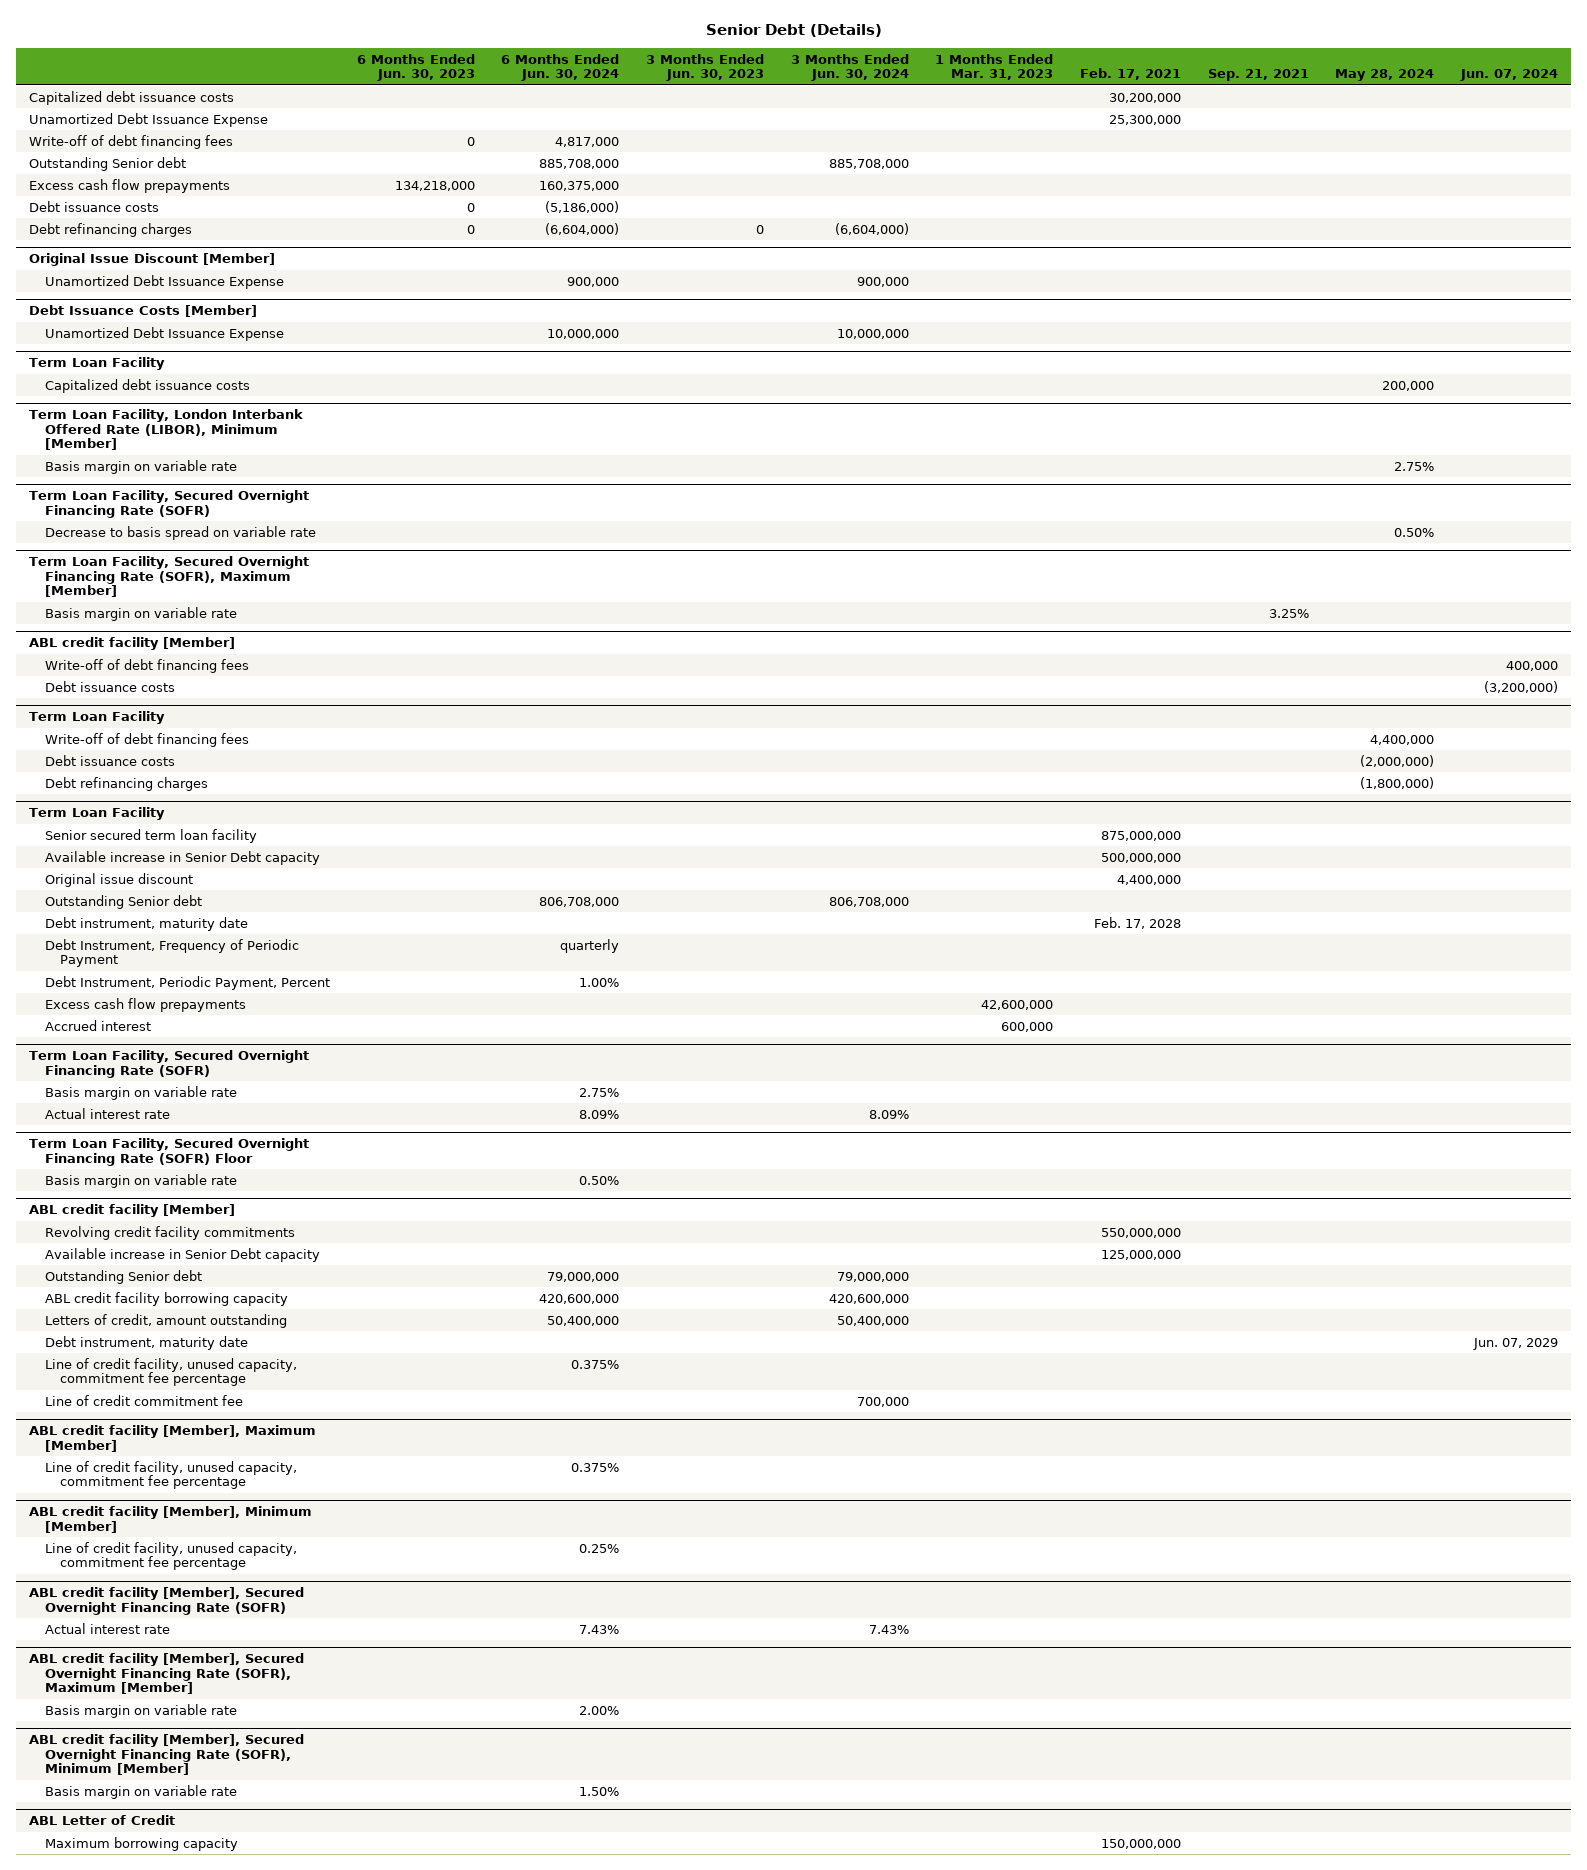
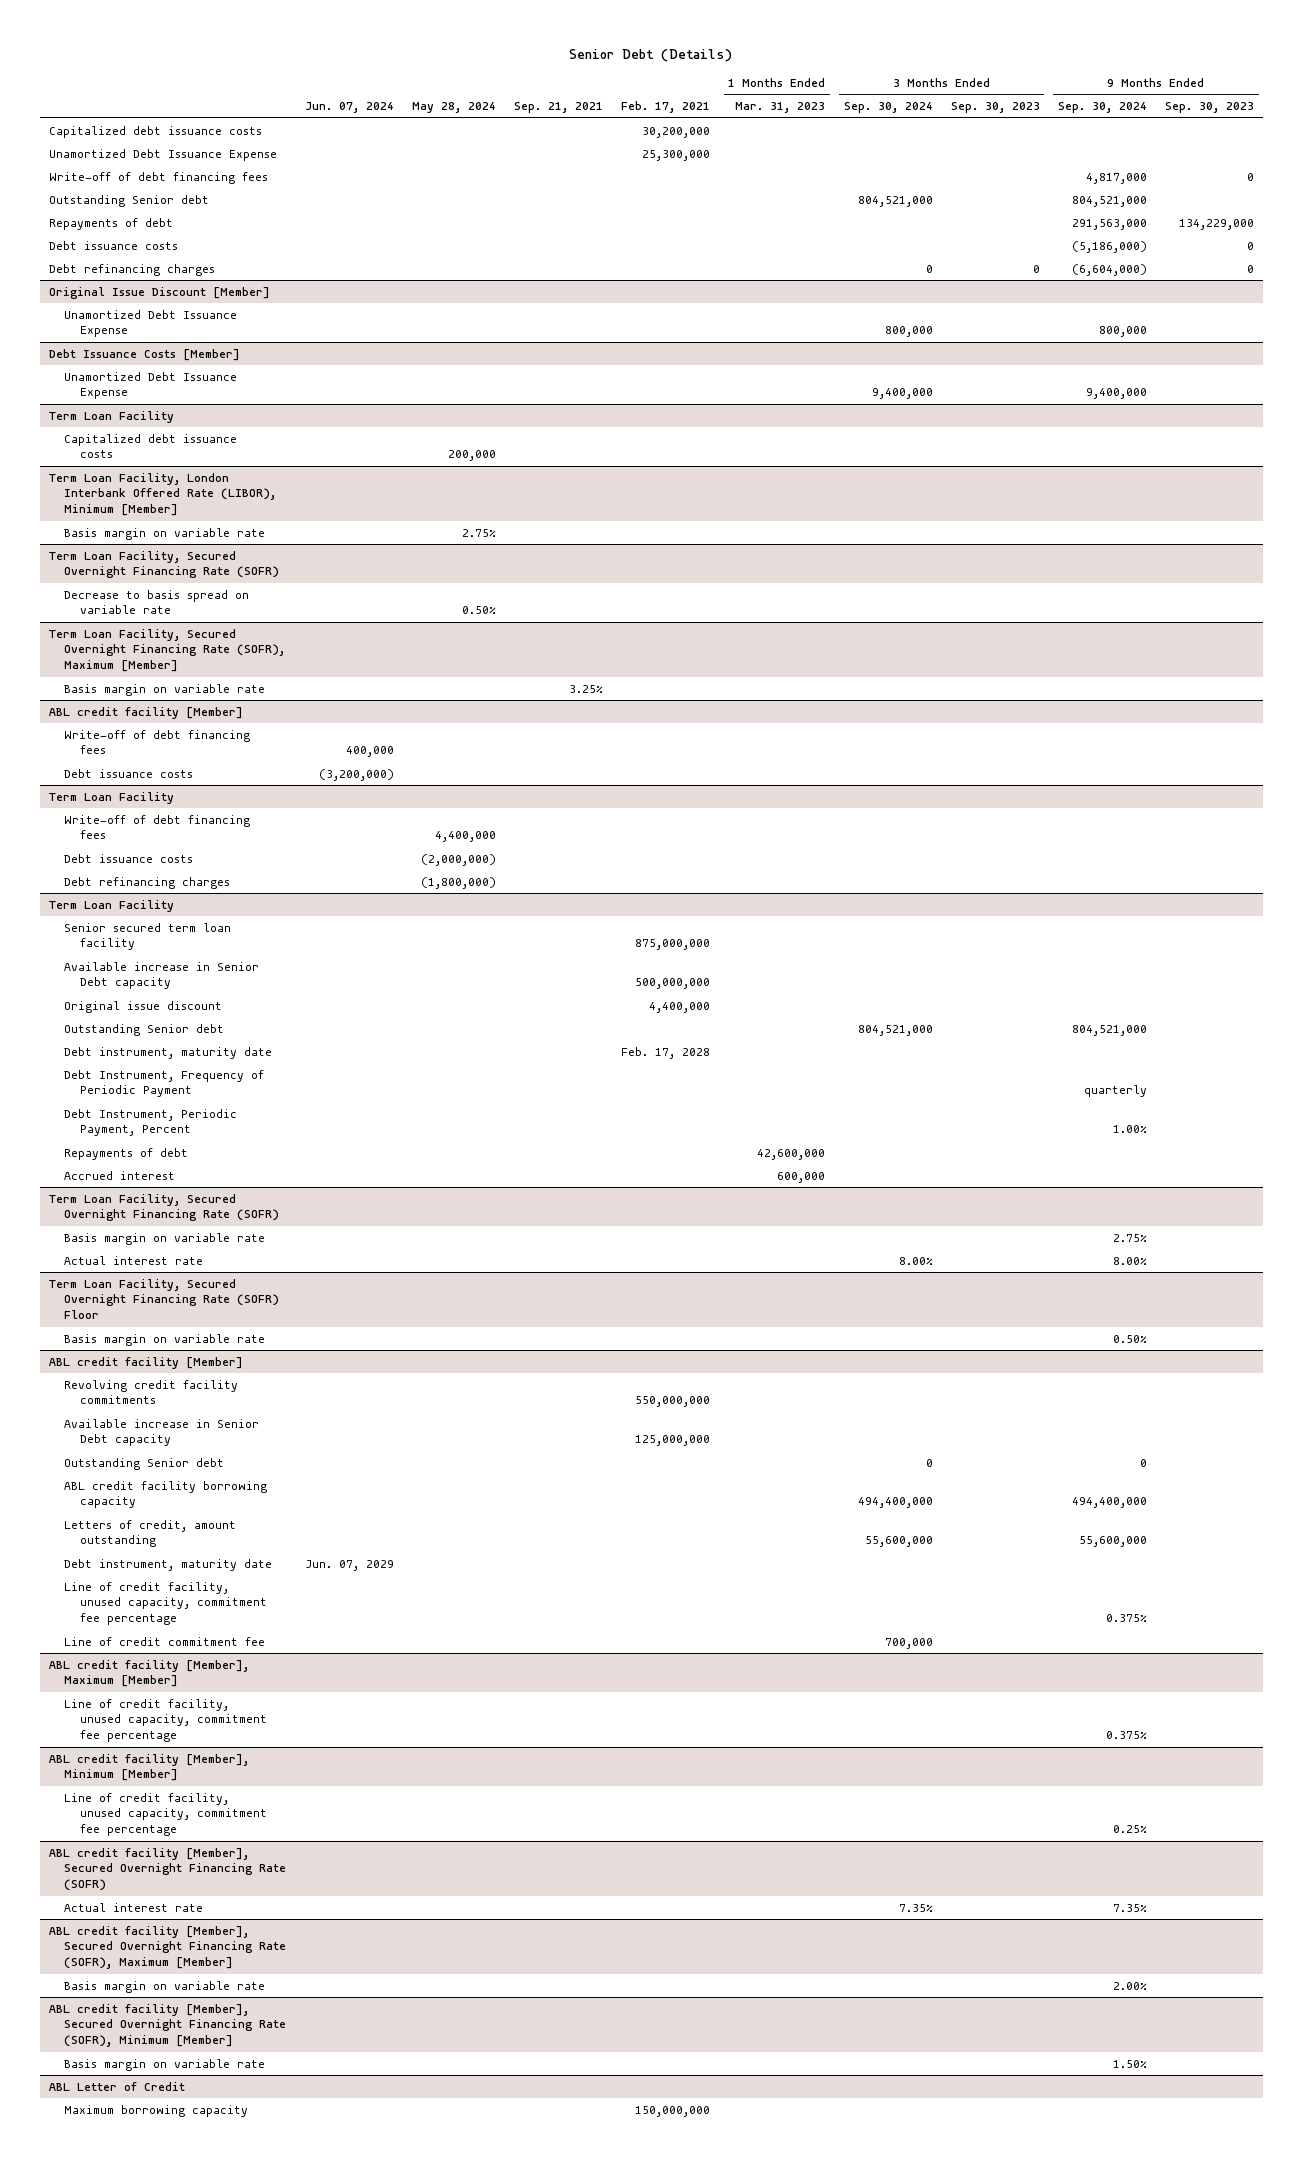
- | 6 Months Ended Jun. 30, 2023 | 6 Months Ended Jun. 30, 2024 | 3 Months Ended Jun. 30, 2023 | 3 Months Ended Jun. 30, 2024 | 1 Months Ended Mar. 31, 2023 | Feb. 17, 2021 | Sep. 21, 2021 | May 28, 2024 | Jun. 07, 2024
+ | Jun. 07, 2024 | May 28, 2024 | Sep. 21, 2021 | Feb. 17, 2021 | 1 Months Ended Mar. 31, 2023 | 3 Months Ended Sep. 30, 2024 | 3 Months Ended Sep. 30, 2023 | 9 Months Ended Sep. 30, 2024 | 9 Months Ended Sep. 30, 2023
- Excess cash flow prepayments | 134,218,000 | 160,375,000 | | | | | | |
+ Repayments of debt | | | | | | | | 291,563,000 | 134,229,000
@ Term Loan Facility
- Excess cash flow prepayments | | | | | 42,600,000 | | | |
+ Repayments of debt | | | | | 42,600,000 | | | |

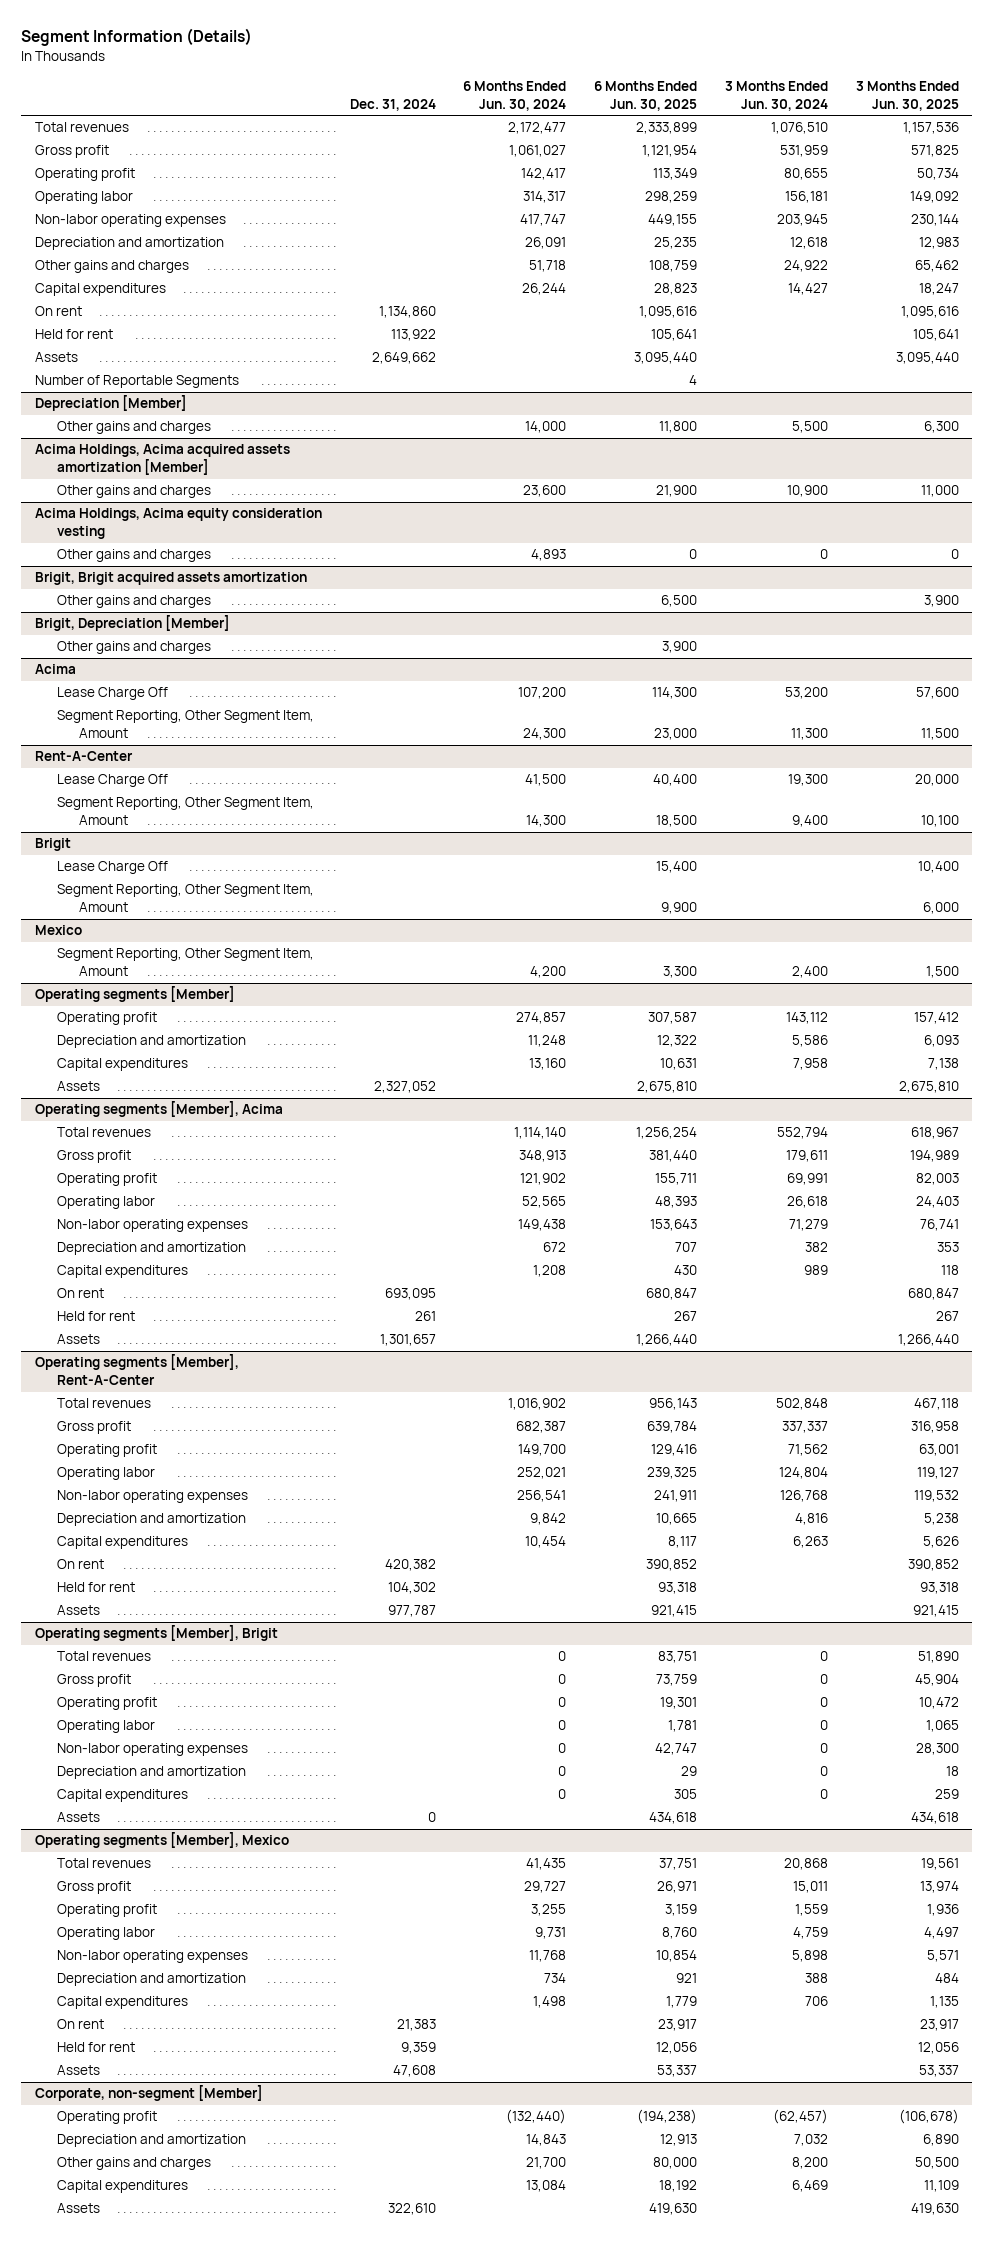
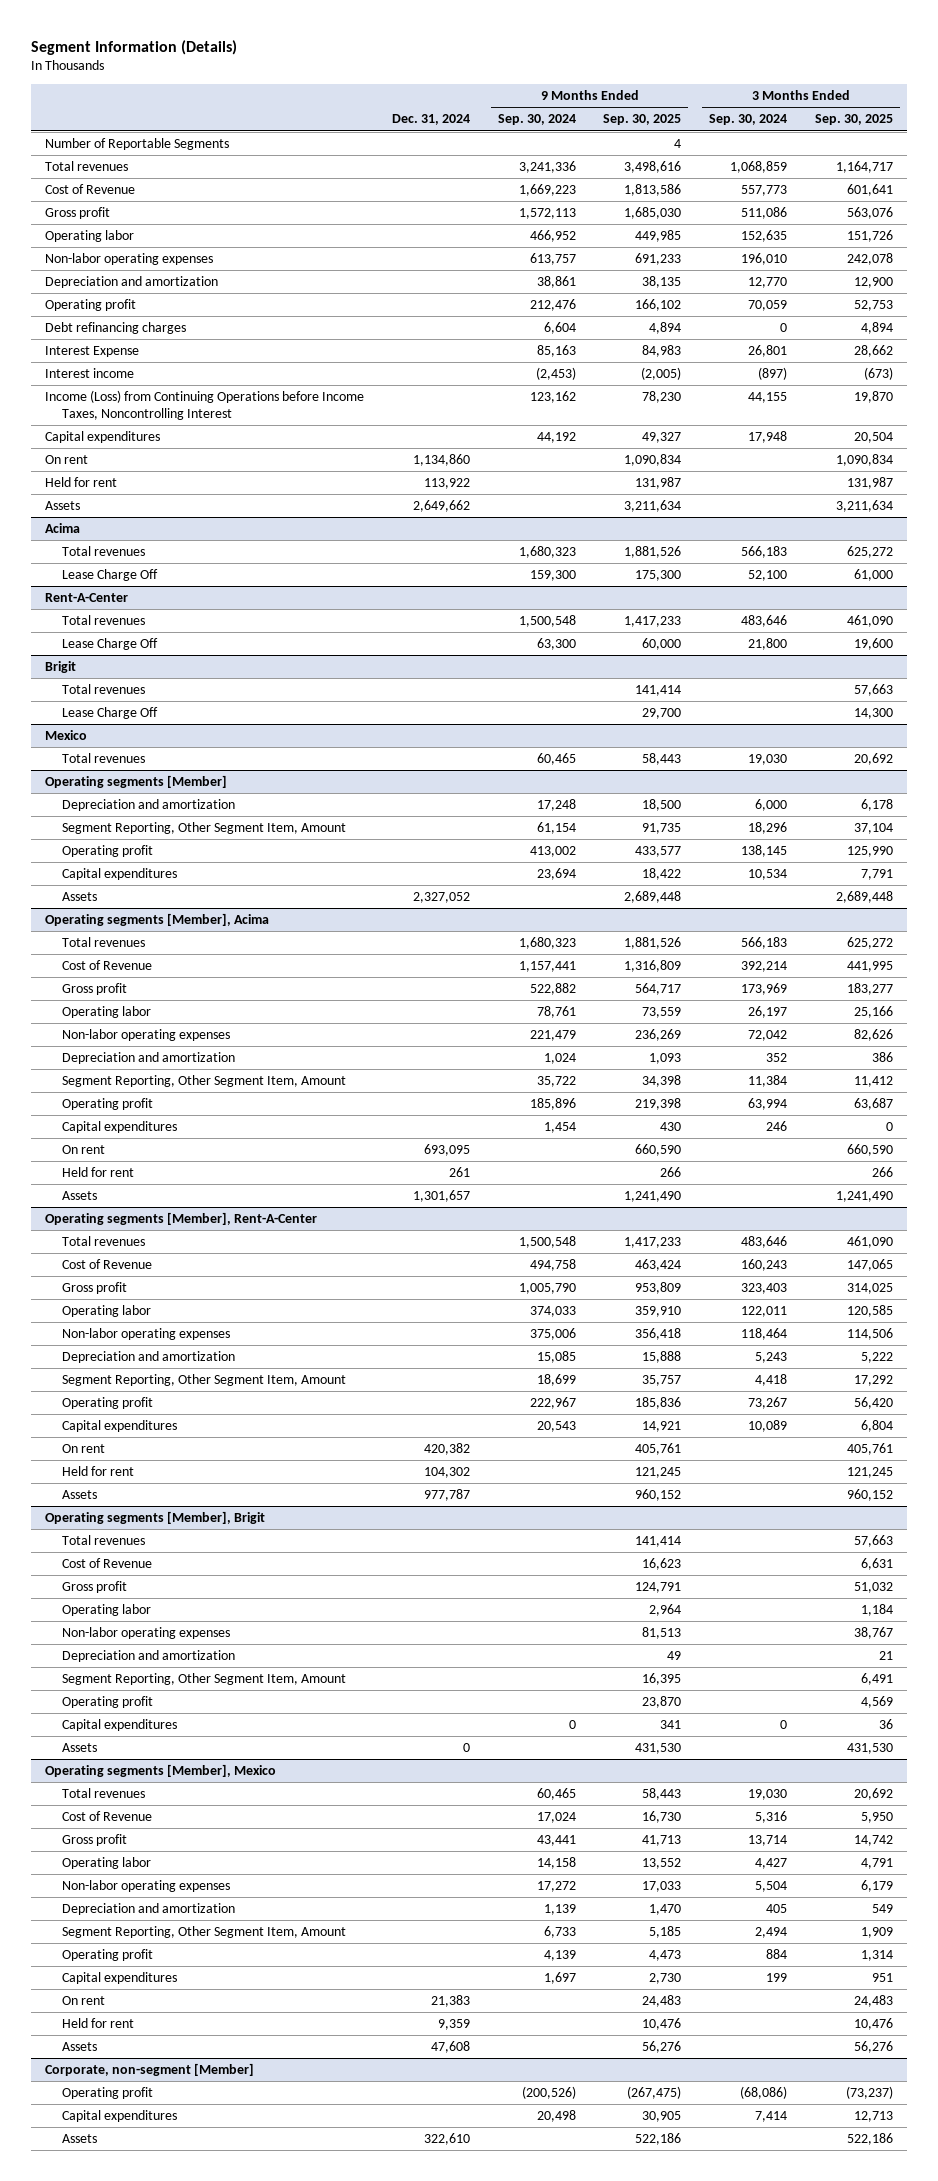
- | Dec. 31, 2024 | 6 Months Ended Jun. 30, 2024 | 6 Months Ended Jun. 30, 2025 | 3 Months Ended Jun. 30, 2024 | 3 Months Ended Jun. 30, 2025
+ | Dec. 31, 2024 | 9 Months Ended Sep. 30, 2024 | 9 Months Ended Sep. 30, 2025 | 3 Months Ended Sep. 30, 2024 | 3 Months Ended Sep. 30, 2025
moved up: Number of Reportable Segments | | | 4 | |
+ Cost of Revenue | | 1,669,223 | 1,813,586 | 557,773 | 601,641
- Other gains and charges | | 51,718 | 108,759 | 24,922 | 65,462
moved down: Operating profit | | 212,476 | 166,102 | 70,059 | 52,753
+ Debt refinancing charges | | 6,604 | 4,894 | 0 | 4,894
+ Interest Expense | | 85,163 | 84,983 | 26,801 | 28,662
+ Interest income | | (2,453) | (2,005) | (897) | (673)
+ Income (Loss) from Continuing Operations before Income Taxes, Noncontrolling Interest | | 123,162 | 78,230 | 44,155 | 19,870
- Depreciation [Member]
- Other gains and charges | | 14,000 | 11,800 | 5,500 | 6,300
- Acima Holdings, Acima acquired assets amortization [Member]
- Other gains and charges | | 23,600 | 21,900 | 10,900 | 11,000
- Acima Holdings, Acima equity consideration vesting
- Other gains and charges | | 4,893 | 0 | 0 | 0
- Brigit, Brigit acquired assets amortization
- Other gains and charges | | | 6,500 | | 3,900
- Brigit, Depreciation [Member]
- Other gains and charges | | | 3,900 | |
@ Acima
+ Total revenues | | 1,680,323 | 1,881,526 | 566,183 | 625,272
- Segment Reporting, Other Segment Item, Amount | | 24,300 | 23,000 | 11,300 | 11,500
@ Rent-A-Center
+ Total revenues | | 1,500,548 | 1,417,233 | 483,646 | 461,090
- Segment Reporting, Other Segment Item, Amount | | 14,300 | 18,500 | 9,400 | 10,100
@ Brigit
+ Total revenues | | | 141,414 | | 57,663
- Segment Reporting, Other Segment Item, Amount | | | 9,900 | | 6,000
@ Mexico
- Segment Reporting, Other Segment Item, Amount | | 4,200 | 3,300 | 2,400 | 1,500
+ Total revenues | | 60,465 | 58,443 | 19,030 | 20,692
@ Operating segments [Member]
+ Segment Reporting, Other Segment Item, Amount | | 61,154 | 91,735 | 18,296 | 37,104
moved down: Operating profit | | 413,002 | 433,577 | 138,145 | 125,990
@ Operating segments [Member], Acima
+ Cost of Revenue | | 1,157,441 | 1,316,809 | 392,214 | 441,995
+ Segment Reporting, Other Segment Item, Amount | | 35,722 | 34,398 | 11,384 | 11,412
moved down: Operating profit | | 185,896 | 219,398 | 63,994 | 63,687
@ Operating segments [Member], Rent-A-Center
+ Cost of Revenue | | 494,758 | 463,424 | 160,243 | 147,065
+ Segment Reporting, Other Segment Item, Amount | | 18,699 | 35,757 | 4,418 | 17,292
moved down: Operating profit | | 222,967 | 185,836 | 73,267 | 56,420
@ Operating segments [Member], Brigit
+ Cost of Revenue | | | 16,623 | | 6,631
+ Segment Reporting, Other Segment Item, Amount | | | 16,395 | | 6,491
moved down: Operating profit | | | 23,870 | | 4,569
@ Operating segments [Member], Mexico
+ Cost of Revenue | | 17,024 | 16,730 | 5,316 | 5,950
+ Segment Reporting, Other Segment Item, Amount | | 6,733 | 5,185 | 2,494 | 1,909
moved down: Operating profit | | 4,139 | 4,473 | 884 | 1,314
@ Corporate, non-segment [Member]
- Depreciation and amortization | | 14,843 | 12,913 | 7,032 | 6,890
- Other gains and charges | | 21,700 | 80,000 | 8,200 | 50,500

